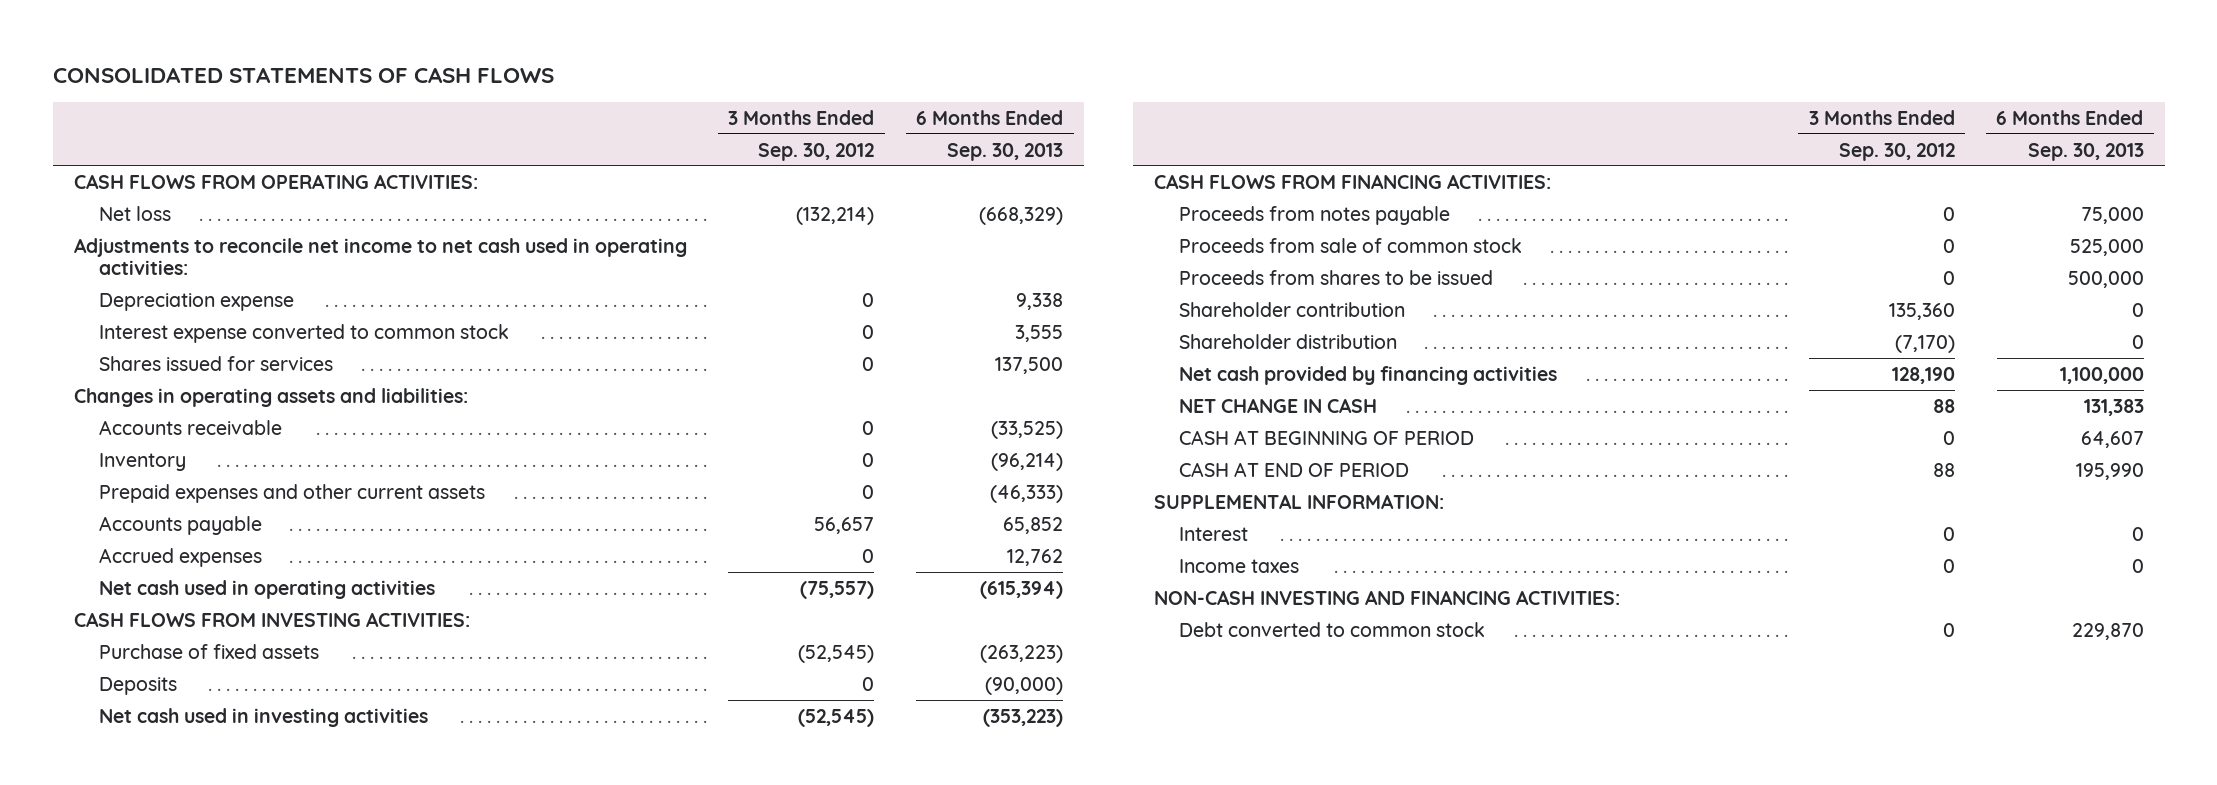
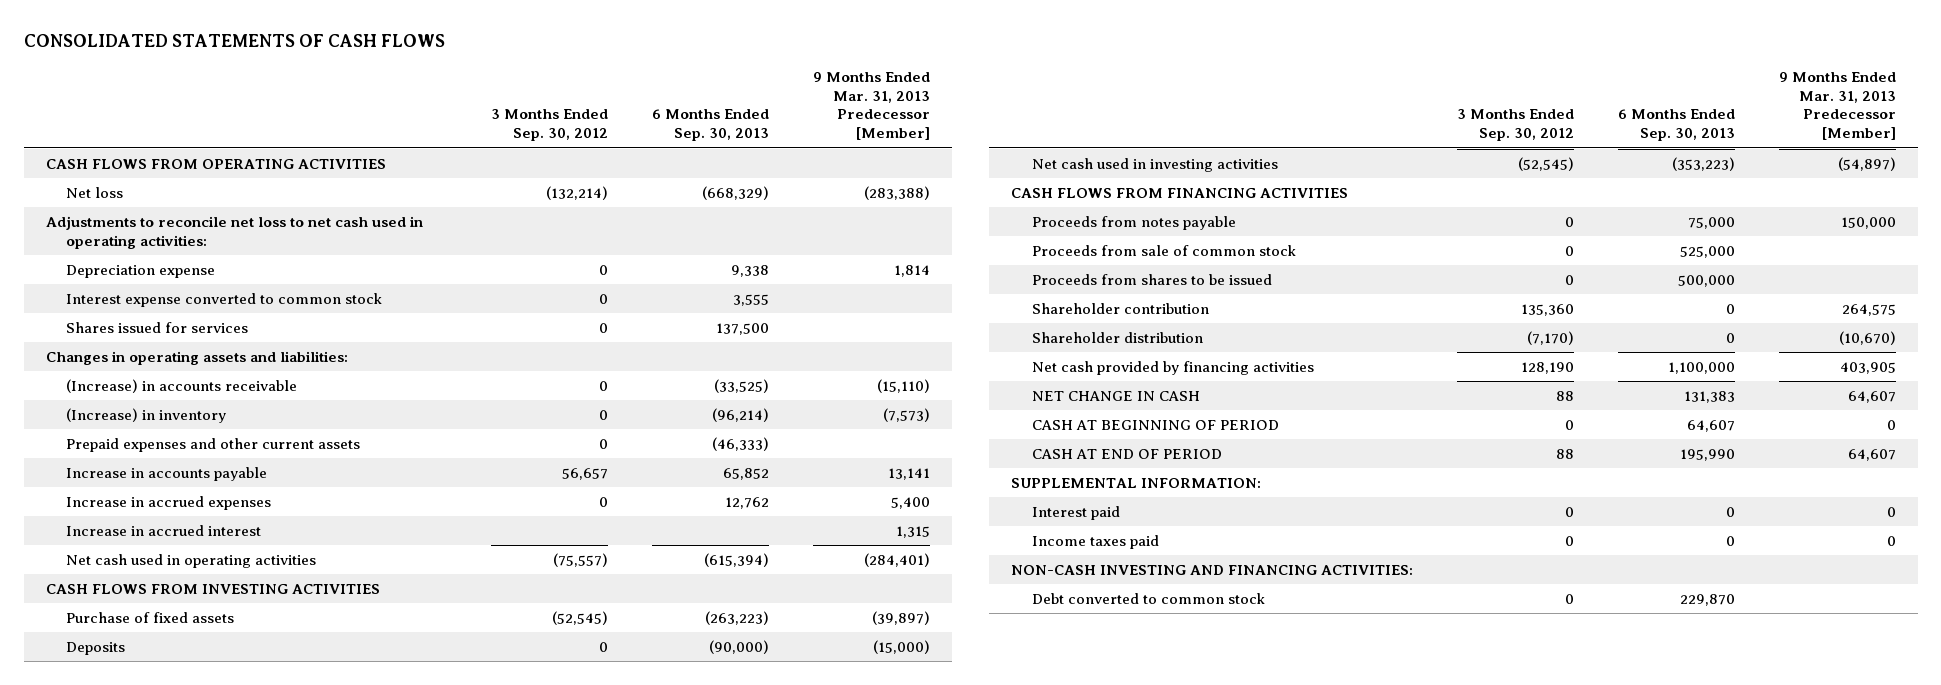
- | 3 Months Ended Sep. 30, 2012 | 6 Months Ended Sep. 30, 2013
+ | 3 Months Ended Sep. 30, 2012 | 6 Months Ended Sep. 30, 2013 | 9 Months Ended Mar. 31, 2013 Predecessor [Member]
- CASH FLOWS FROM OPERATING ACTIVITIES:
+ CASH FLOWS FROM OPERATING ACTIVITIES
- Adjustments to reconcile net income to net cash used in operating activities:
+ Adjustments to reconcile net loss to net cash used in operating activities:
- Accounts receivable | 0 | (33,525)
- Inventory | 0 | (96,214)
+ (Increase) in accounts receivable | 0 | (33,525) | (15,110)
+ (Increase) in inventory | 0 | (96,214) | (7,573)
- Accounts payable | 56,657 | 65,852
- Accrued expenses | 0 | 12,762
+ Increase in accounts payable | 56,657 | 65,852 | 13,141
+ Increase in accrued expenses | 0 | 12,762 | 5,400
+ Increase in accrued interest | | | 1,315
- CASH FLOWS FROM INVESTING ACTIVITIES:
+ CASH FLOWS FROM INVESTING ACTIVITIES
- CASH FLOWS FROM FINANCING ACTIVITIES:
+ CASH FLOWS FROM FINANCING ACTIVITIES
- Interest | 0 | 0
- Income taxes | 0 | 0
+ Interest paid | 0 | 0 | 0
+ Income taxes paid | 0 | 0 | 0

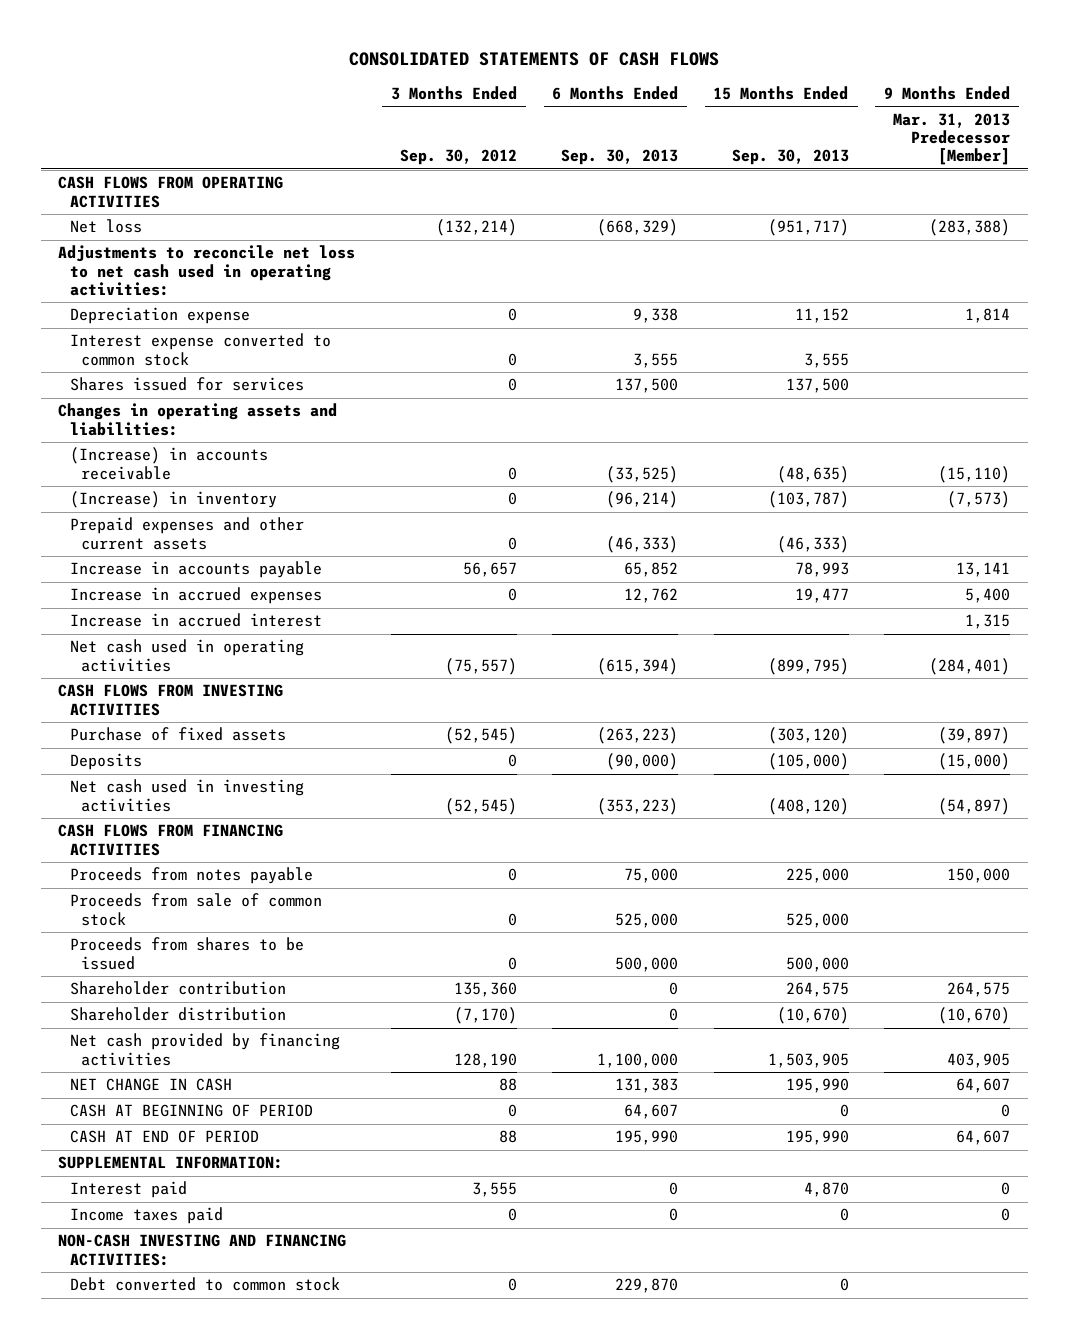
- | 3 Months Ended Sep. 30, 2012 | 6 Months Ended Sep. 30, 2013 | 9 Months Ended Mar. 31, 2013 Predecessor [Member]
+ | 3 Months Ended Sep. 30, 2012 | 6 Months Ended Sep. 30, 2013 | 15 Months Ended Sep. 30, 2013 | 9 Months Ended Mar. 31, 2013 Predecessor [Member]
- Interest paid | 0 | 0 | 0
+ Interest paid | 3,555 | 0 | 4,870 | 0

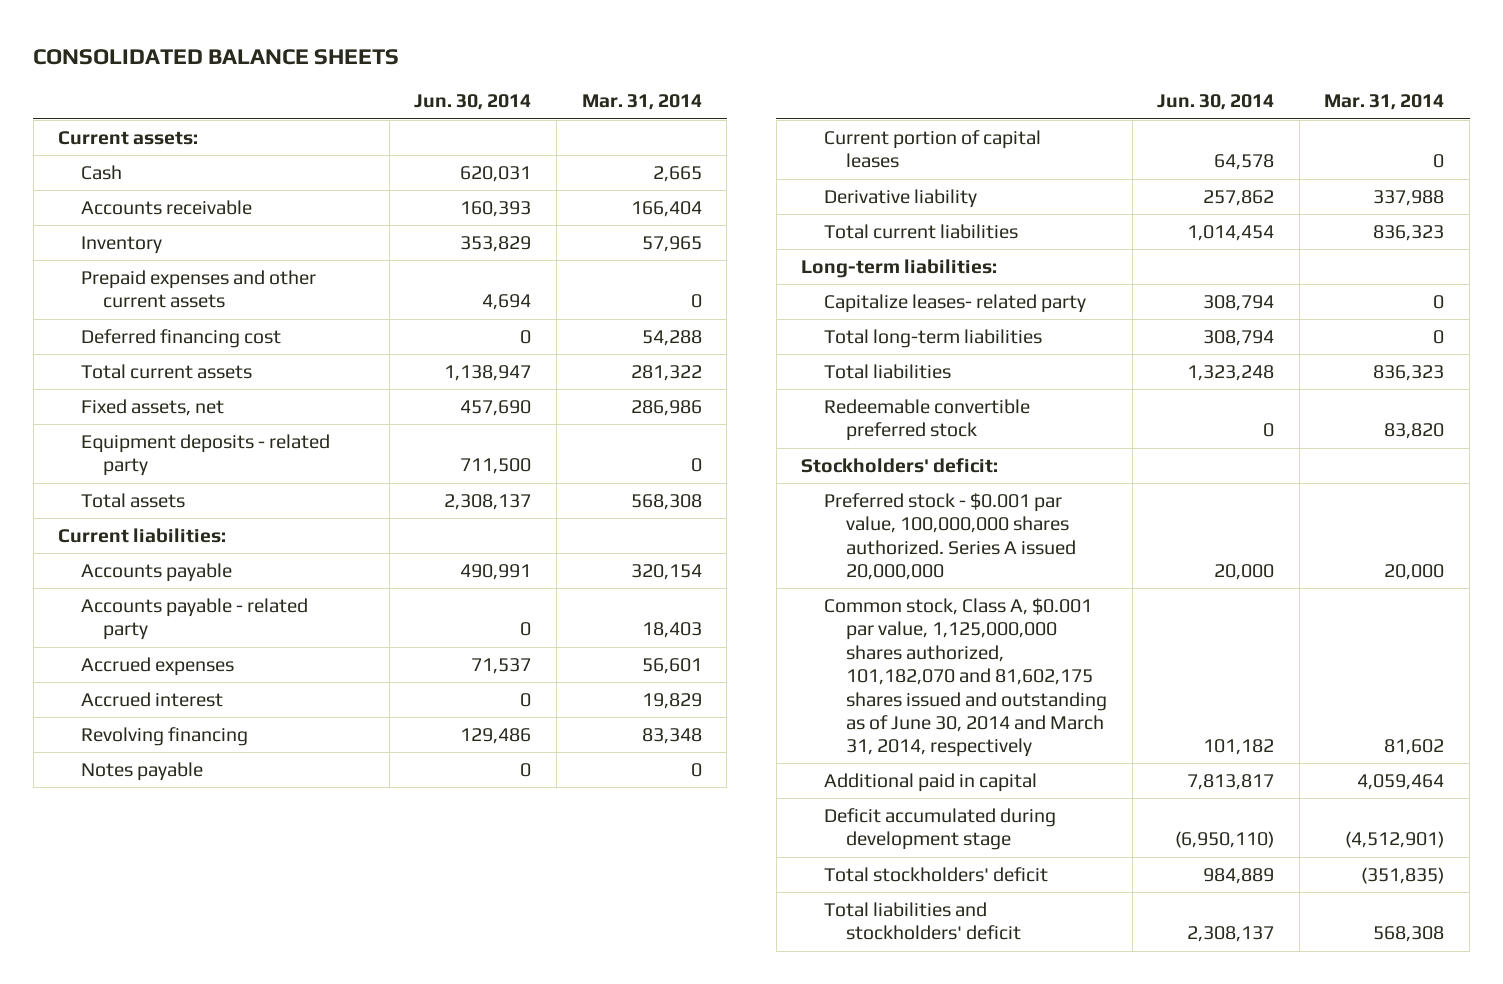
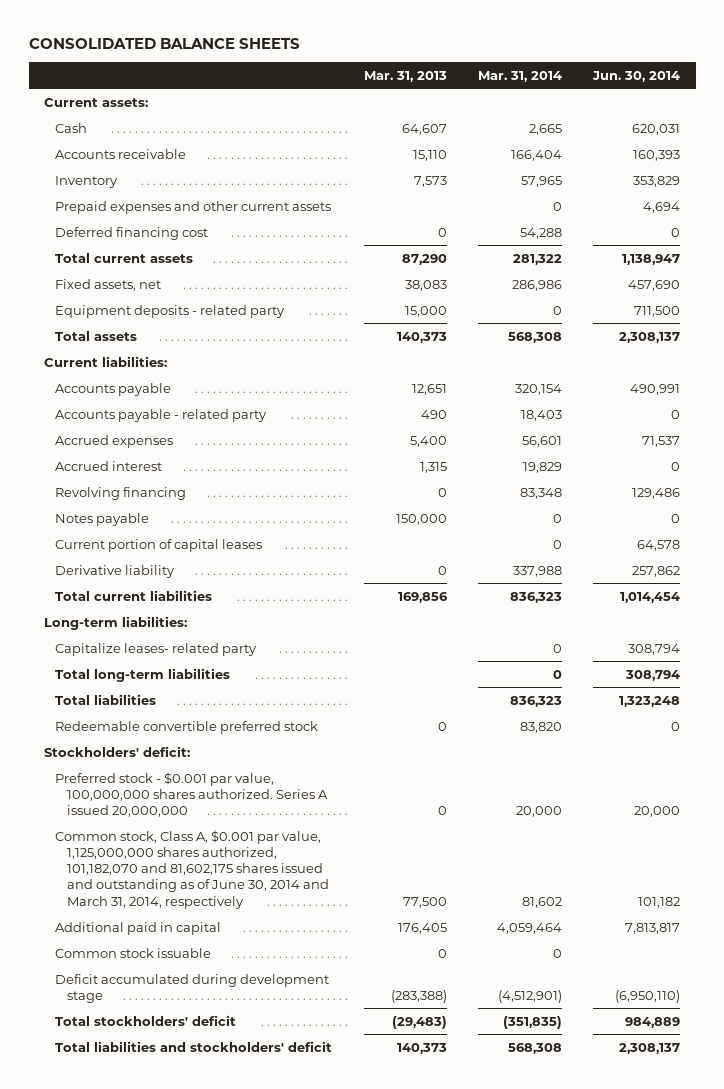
- | Jun. 30, 2014 | Mar. 31, 2014
+ | Mar. 31, 2013 | Mar. 31, 2014 | Jun. 30, 2014
+ Common stock issuable | 0 | 0 |

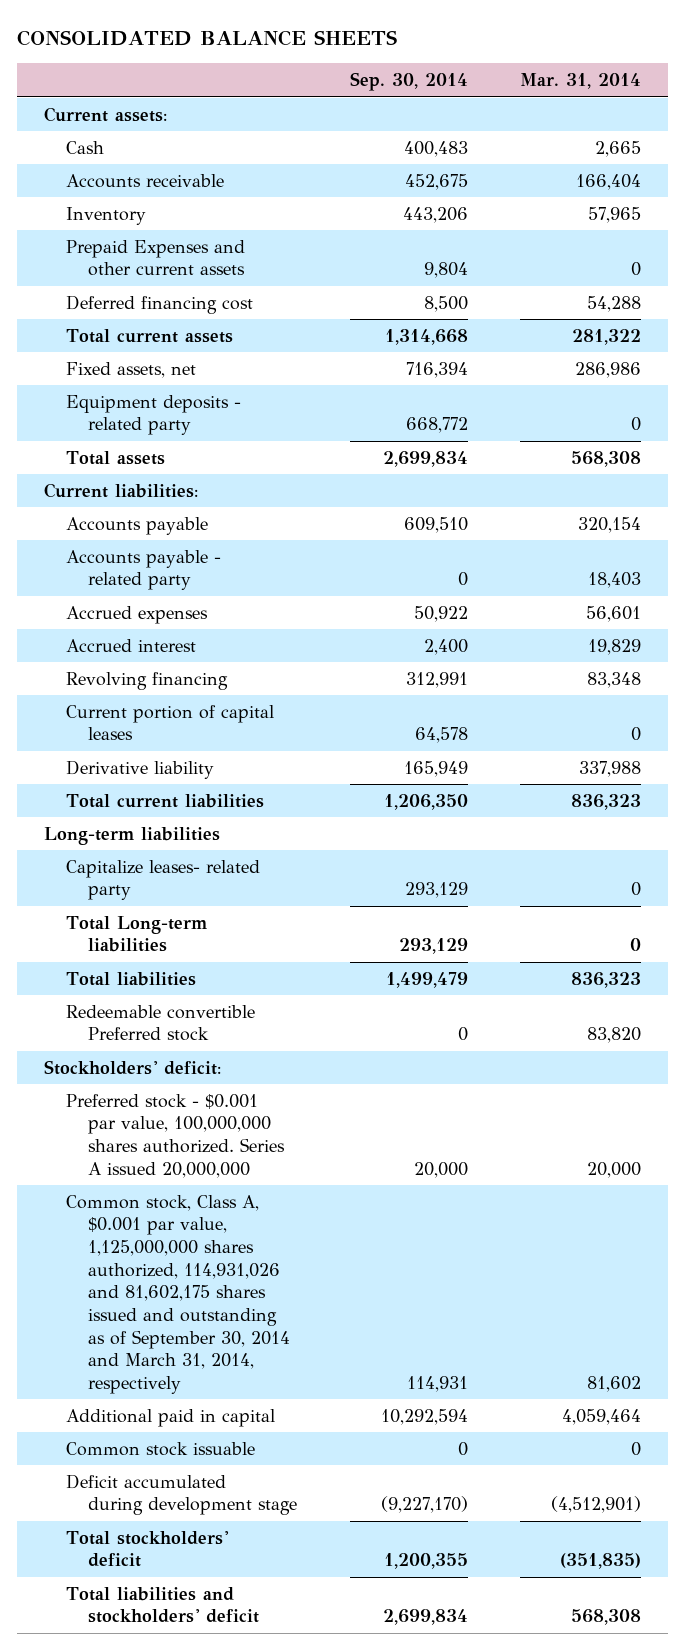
- | Mar. 31, 2013 | Mar. 31, 2014 | Jun. 30, 2014
+ | Sep. 30, 2014 | Mar. 31, 2014
- Prepaid expenses and other current assets | | 0 | 4,694
+ Prepaid Expenses and other current assets | 9,804 | 0
- Notes payable | 150,000 | 0 | 0
- Long-term liabilities:
+ Long-term liabilities
- Total long-term liabilities | | 0 | 308,794
+ Total Long-term liabilities | 293,129 | 0
- Redeemable convertible preferred stock | 0 | 83,820 | 0
+ Redeemable convertible Preferred stock | 0 | 83,820
- Common stock, Class A, $0.001 par value, 1,125,000,000 shares authorized, 101,182,070 and 81,602,175 shares issued and outstanding as of June 30, 2014 and March 31, 2014, respectively | 77,500 | 81,602 | 101,182
+ Common stock, Class A, $0.001 par value, 1,125,000,000 shares authorized, 114,931,026 and 81,602,175 shares issued and outstanding as of September 30, 2014 and March 31, 2014, respectively | 114,931 | 81,602

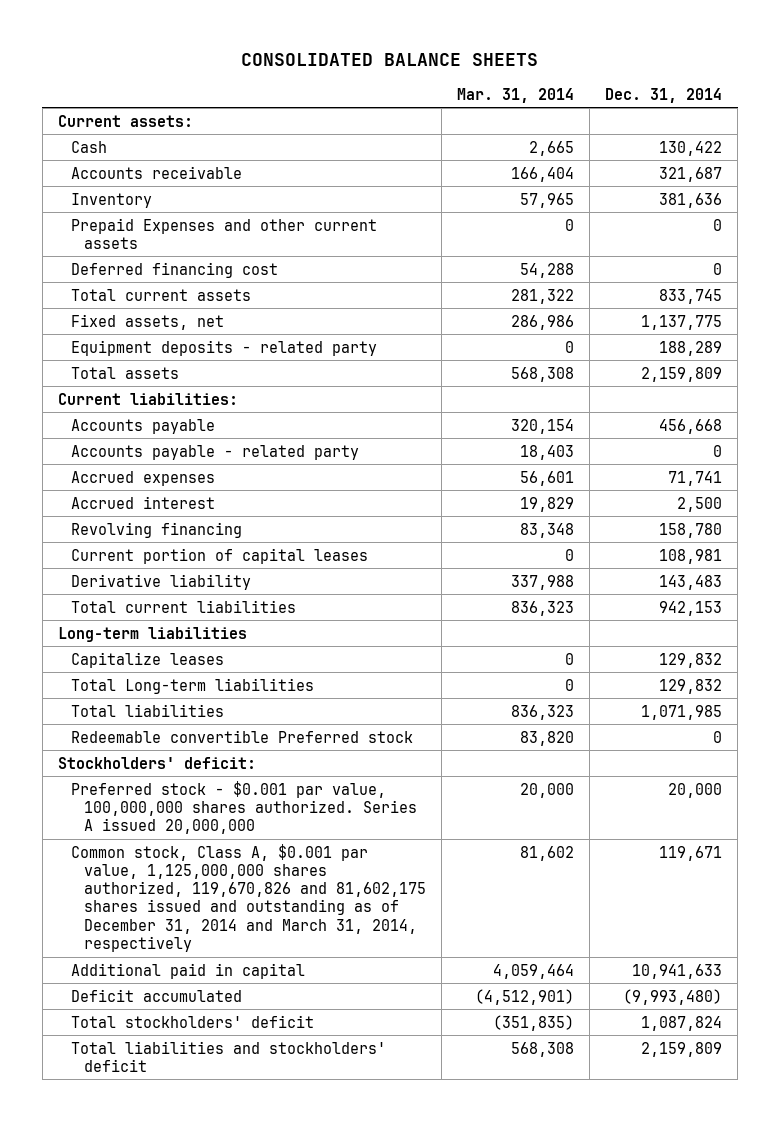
- | Sep. 30, 2014 | Mar. 31, 2014
+ | Mar. 31, 2014 | Dec. 31, 2014
- Capitalize leases- related party | 293,129 | 0
+ Capitalize leases | 0 | 129,832
- Common stock, Class A, $0.001 par value, 1,125,000,000 shares authorized, 114,931,026 and 81,602,175 shares issued and outstanding as of September 30, 2014 and March 31, 2014, respectively | 114,931 | 81,602
+ Common stock, Class A, $0.001 par value, 1,125,000,000 shares authorized, 119,670,826 and 81,602,175 shares issued and outstanding as of December 31, 2014 and March 31, 2014, respectively | 81,602 | 119,671
- Common stock issuable | 0 | 0
- Deficit accumulated during development stage | (9,227,170) | (4,512,901)
+ Deficit accumulated | (4,512,901) | (9,993,480)

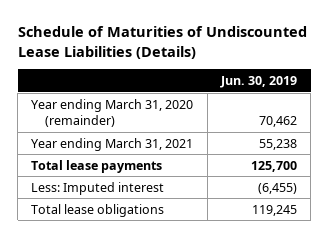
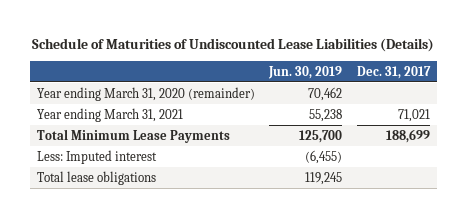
- | Jun. 30, 2019
+ | Jun. 30, 2019 | Dec. 31, 2017
- Total lease payments | 125,700
+ Total Minimum Lease Payments | 125,700 | 188,699

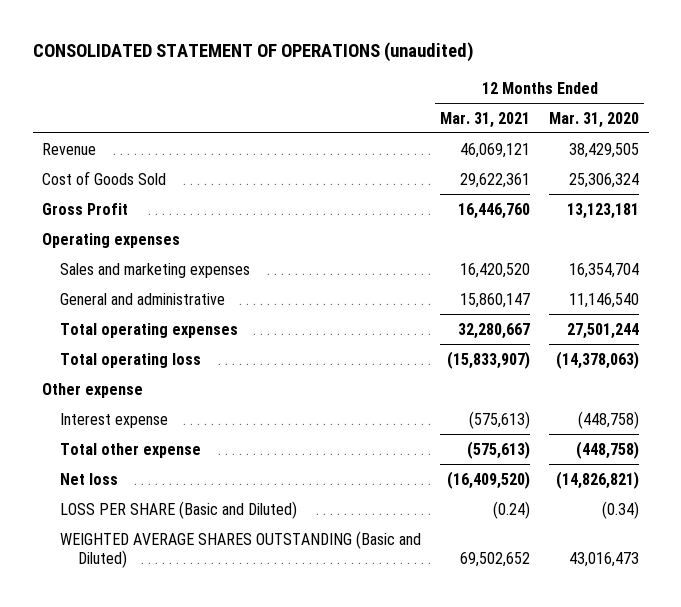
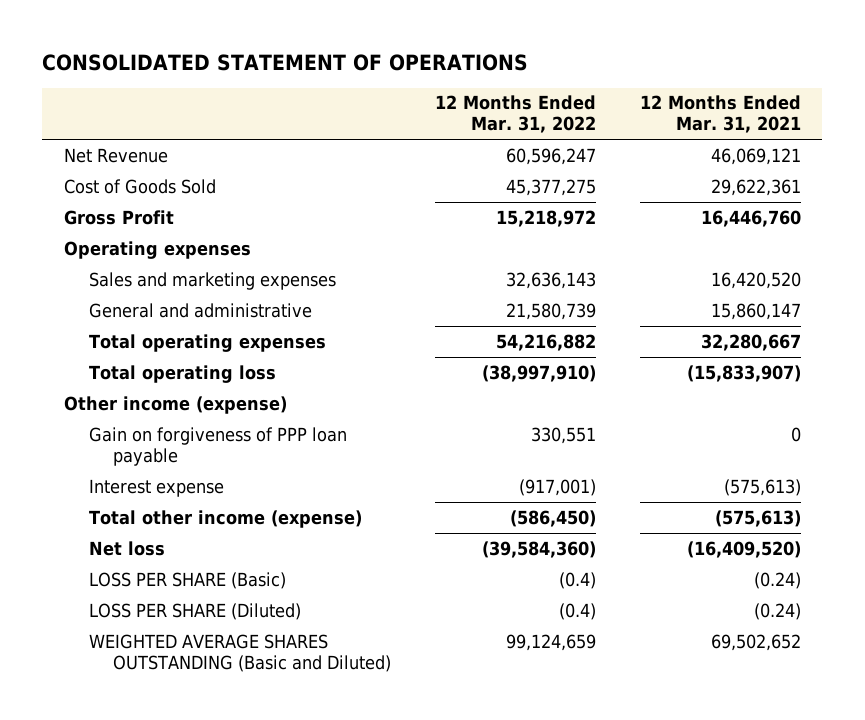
- CONSOLIDATED STATEMENT OF OPERATIONS (unaudited)
+ CONSOLIDATED STATEMENT OF OPERATIONS
- | 12 Months Ended Mar. 31, 2021 | 12 Months Ended Mar. 31, 2020
+ | 12 Months Ended Mar. 31, 2022 | 12 Months Ended Mar. 31, 2021
- Revenue | 46,069,121 | 38,429,505
+ Net Revenue | 60,596,247 | 46,069,121
- Other expense
+ Other income (expense)
+ Gain on forgiveness of PPP loan payable | 330,551 | 0
- Total other expense | (575,613) | (448,758)
+ Total other income (expense) | (586,450) | (575,613)
- LOSS PER SHARE (Basic and Diluted) | (0.24) | (0.34)
+ LOSS PER SHARE (Basic) | (0.4) | (0.24)
+ LOSS PER SHARE (Diluted) | (0.4) | (0.24)

